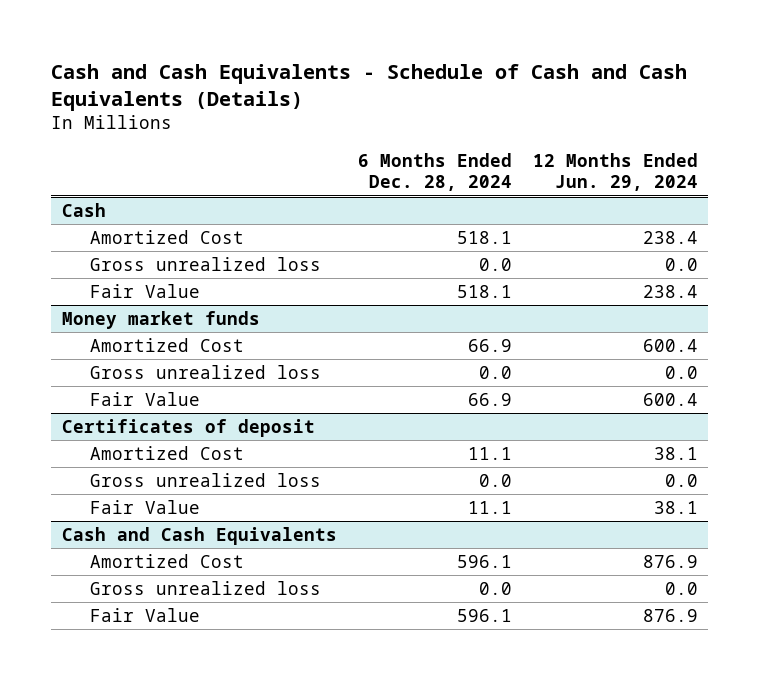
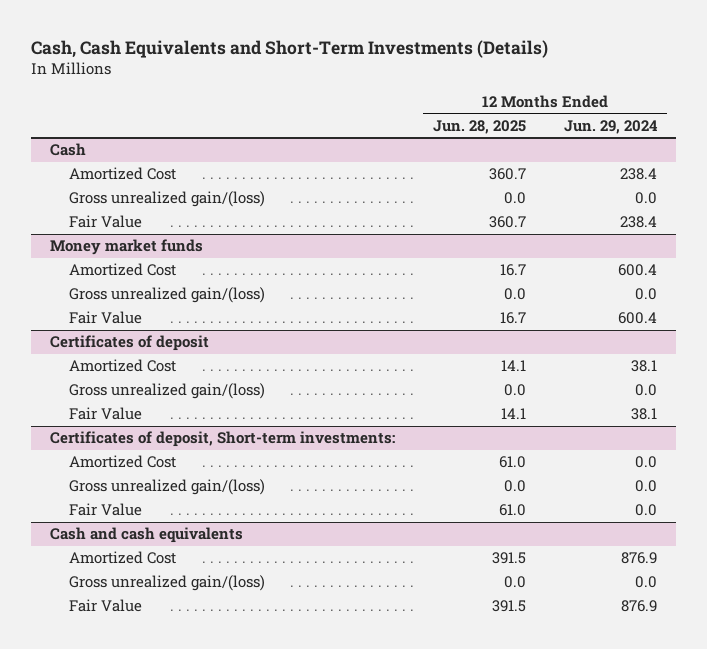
- Cash and Cash Equivalents - Schedule of Cash and Cash Equivalents (Details)
+ Cash, Cash Equivalents and Short-Term Investments (Details)
- | 6 Months Ended Dec. 28, 2024 | 12 Months Ended Jun. 29, 2024
+ | 12 Months Ended Jun. 28, 2025 | 12 Months Ended Jun. 29, 2024
@ Cash
- Gross unrealized loss | 0.0 | 0.0
+ Gross unrealized gain/(loss) | 0.0 | 0.0
@ Money market funds
- Gross unrealized loss | 0.0 | 0.0
+ Gross unrealized gain/(loss) | 0.0 | 0.0
@ Certificates of deposit
- Gross unrealized loss | 0.0 | 0.0
+ Gross unrealized gain/(loss) | 0.0 | 0.0
- Cash and Cash Equivalents
+ Certificates of deposit, Short-term investments:
+ Amortized Cost | 61.0 | 0.0
+ Gross unrealized gain/(loss) | 0.0 | 0.0
+ Fair Value | 61.0 | 0.0
+ Cash and cash equivalents
- Gross unrealized loss | 0.0 | 0.0
+ Gross unrealized gain/(loss) | 0.0 | 0.0

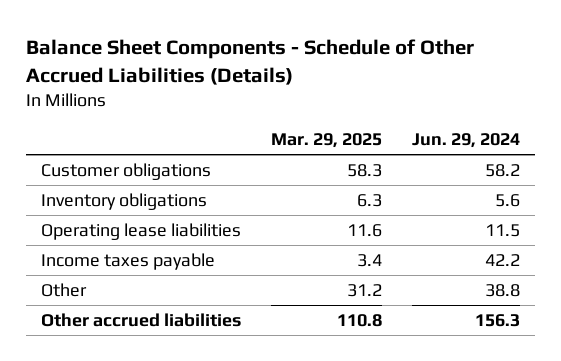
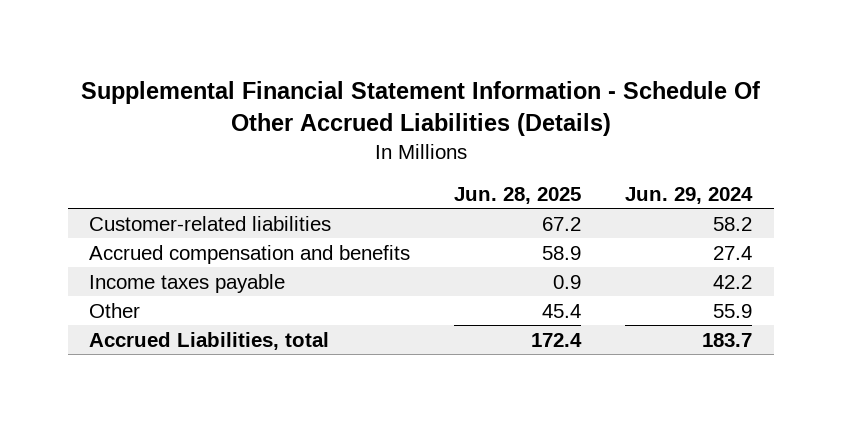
- Balance Sheet Components - Schedule of Other Accrued Liabilities (Details)
+ Supplemental Financial Statement Information - Schedule Of Other Accrued Liabilities (Details)
- | Mar. 29, 2025 | Jun. 29, 2024
+ | Jun. 28, 2025 | Jun. 29, 2024
- Customer obligations | 58.3 | 58.2
- Inventory obligations | 6.3 | 5.6
- Operating lease liabilities | 11.6 | 11.5
+ Customer-related liabilities | 67.2 | 58.2
+ Accrued compensation and benefits | 58.9 | 27.4
- Other | 31.2 | 38.8
- Other accrued liabilities | 110.8 | 156.3
+ Other | 45.4 | 55.9
+ Accrued Liabilities, total | 172.4 | 183.7

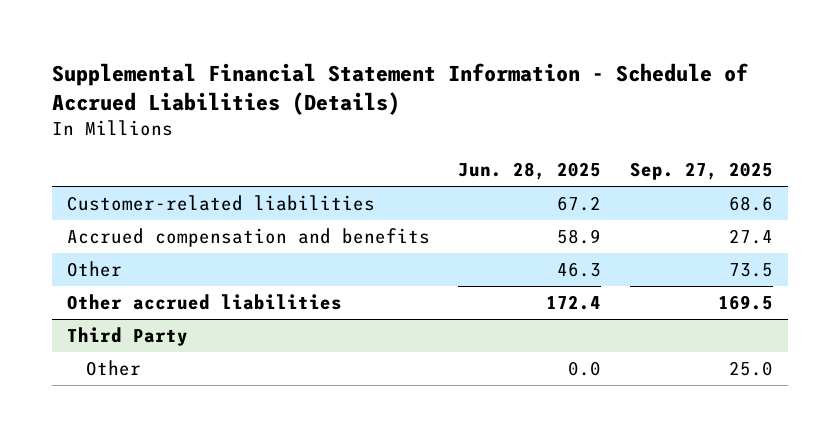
- Supplemental Financial Statement Information - Schedule Of Other Accrued Liabilities (Details)
+ Supplemental Financial Statement Information - Schedule of Accrued Liabilities (Details)
- | Jun. 28, 2025 | Jun. 29, 2024
+ | Jun. 28, 2025 | Sep. 27, 2025
- Income taxes payable | 0.9 | 42.2
- Other | 45.4 | 55.9
- Accrued Liabilities, total | 172.4 | 183.7
+ Other | 46.3 | 73.5
+ Other accrued liabilities | 172.4 | 169.5
+ Third Party
+ Other | 0.0 | 25.0

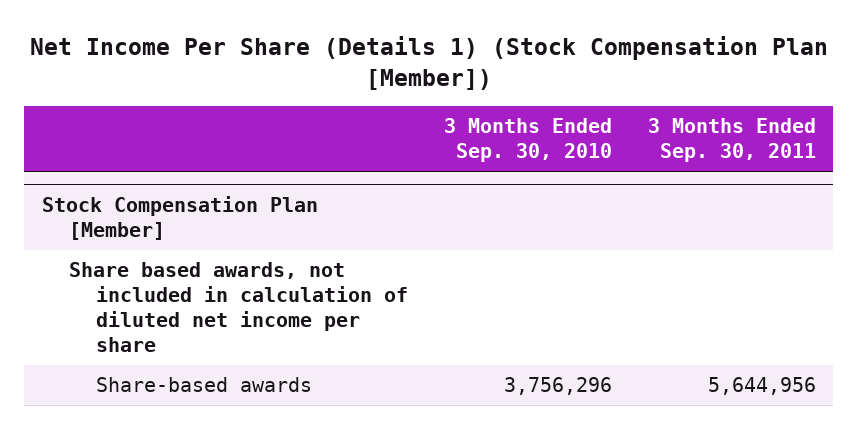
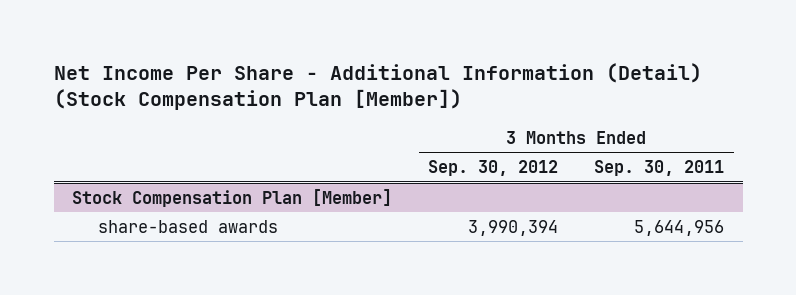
- Net Income Per Share (Details 1) (Stock Compensation Plan [Member])
+ Net Income Per Share - Additional Information (Detail) (Stock Compensation Plan [Member])
- | 3 Months Ended Sep. 30, 2010 | 3 Months Ended Sep. 30, 2011
+ | 3 Months Ended Sep. 30, 2012 | 3 Months Ended Sep. 30, 2011
@ Stock Compensation Plan [Member]
- Share based awards, not included in calculation of diluted net income per share
- Share-based awards | 3,756,296 | 5,644,956
+ share-based awards | 3,990,394 | 5,644,956

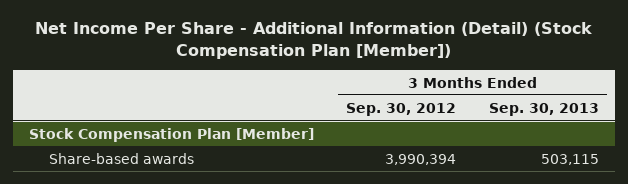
- | 3 Months Ended Sep. 30, 2012 | 3 Months Ended Sep. 30, 2011
+ | 3 Months Ended Sep. 30, 2012 | 3 Months Ended Sep. 30, 2013
@ Stock Compensation Plan [Member]
- share-based awards | 3,990,394 | 5,644,956
+ Share-based awards | 3,990,394 | 503,115

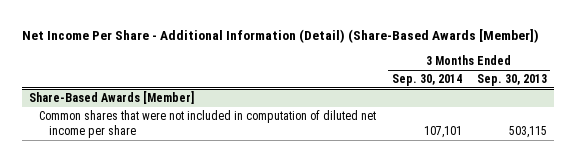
- Net Income Per Share - Additional Information (Detail) (Stock Compensation Plan [Member])
+ Net Income Per Share - Additional Information (Detail) (Share-Based Awards [Member])
- | 3 Months Ended Sep. 30, 2012 | 3 Months Ended Sep. 30, 2013
+ | 3 Months Ended Sep. 30, 2014 | 3 Months Ended Sep. 30, 2013
- Stock Compensation Plan [Member]
- Share-based awards | 3,990,394 | 503,115
+ Share-Based Awards [Member]
+ Common shares that were not included in computation of diluted net income per share | 107,101 | 503,115

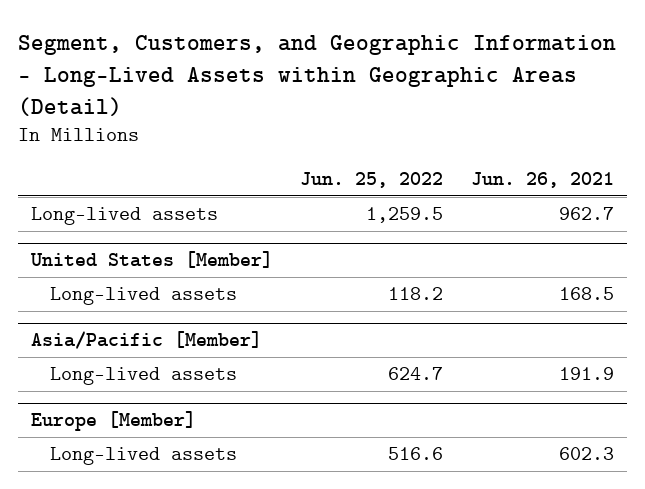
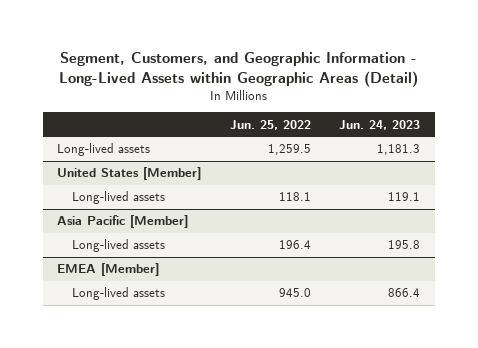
- | Jun. 25, 2022 | Jun. 26, 2021
+ | Jun. 25, 2022 | Jun. 24, 2023
@ United States [Member]
- Long-lived assets | 118.2 | 168.5
- Asia/Pacific [Member]
- Long-lived assets | 624.7 | 191.9
- Europe [Member]
- Long-lived assets | 516.6 | 602.3
@ United States [Member]
+ Long-lived assets | 118.1 | 119.1
+ Asia Pacific [Member]
+ Long-lived assets | 196.4 | 195.8
+ EMEA [Member]
+ Long-lived assets | 945.0 | 866.4

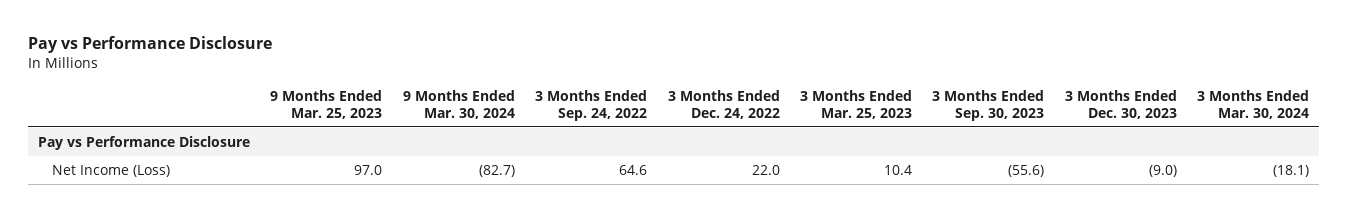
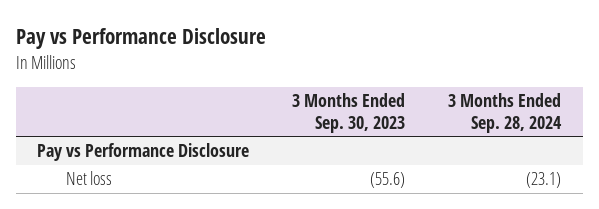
- | 9 Months Ended Mar. 25, 2023 | 9 Months Ended Mar. 30, 2024 | 3 Months Ended Sep. 24, 2022 | 3 Months Ended Dec. 24, 2022 | 3 Months Ended Mar. 25, 2023 | 3 Months Ended Sep. 30, 2023 | 3 Months Ended Dec. 30, 2023 | 3 Months Ended Mar. 30, 2024
+ | 3 Months Ended Sep. 30, 2023 | 3 Months Ended Sep. 28, 2024
- Net Income (Loss) | 97.0 | (82.7) | 64.6 | 22.0 | 10.4 | (55.6) | (9.0) | (18.1)
+ Net loss | (55.6) | (23.1)

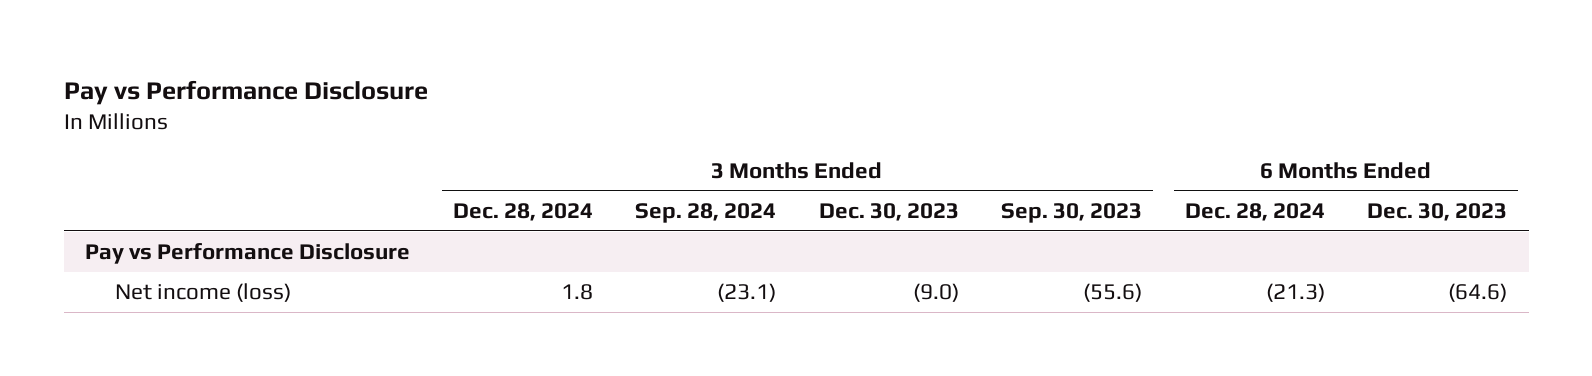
- | 3 Months Ended Sep. 30, 2023 | 3 Months Ended Sep. 28, 2024
+ | 3 Months Ended Dec. 28, 2024 | 3 Months Ended Sep. 28, 2024 | 3 Months Ended Dec. 30, 2023 | 3 Months Ended Sep. 30, 2023 | 6 Months Ended Dec. 28, 2024 | 6 Months Ended Dec. 30, 2023
- Net loss | (55.6) | (23.1)
+ Net income (loss) | 1.8 | (23.1) | (9.0) | (55.6) | (21.3) | (64.6)

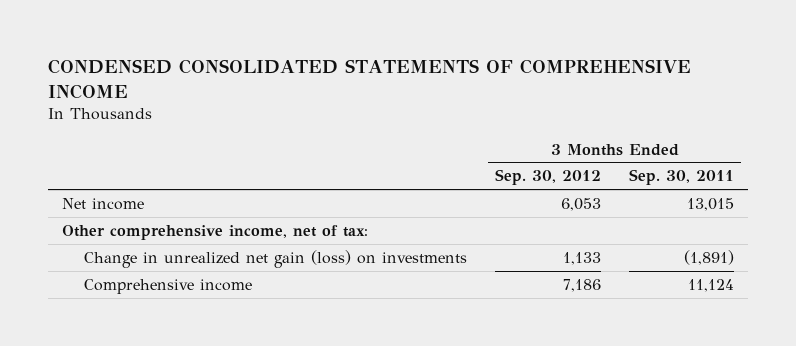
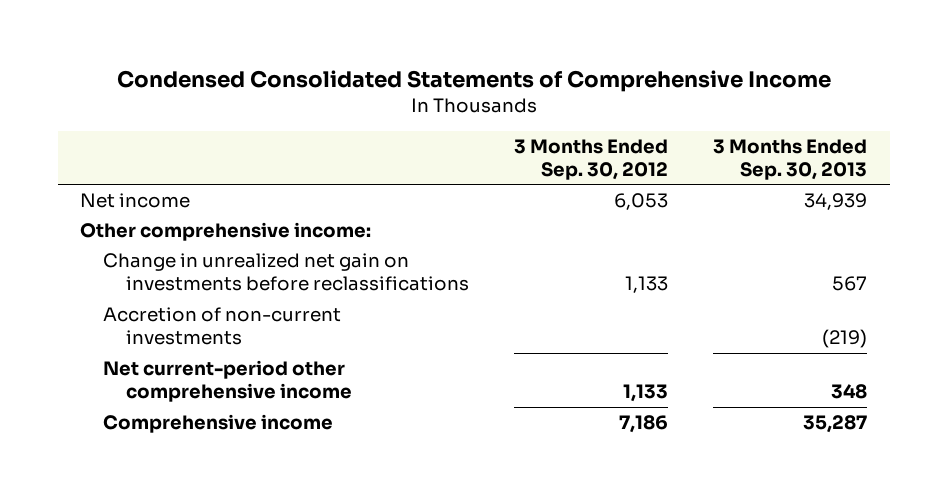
- CONDENSED CONSOLIDATED STATEMENTS OF COMPREHENSIVE INCOME
+ Condensed Consolidated Statements of Comprehensive Income
- | 3 Months Ended Sep. 30, 2012 | 3 Months Ended Sep. 30, 2011
+ | 3 Months Ended Sep. 30, 2012 | 3 Months Ended Sep. 30, 2013
- Other comprehensive income, net of tax:
- Change in unrealized net gain (loss) on investments | 1,133 | (1,891)
+ Other comprehensive income:
+ Change in unrealized net gain on investments before reclassifications | 1,133 | 567
+ Accretion of non-current investments | | (219)
+ Net current-period other comprehensive income | 1,133 | 348

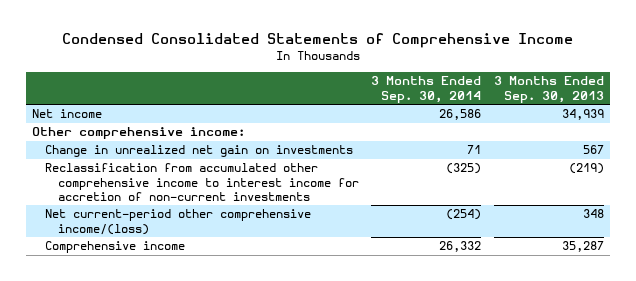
- | 3 Months Ended Sep. 30, 2012 | 3 Months Ended Sep. 30, 2013
+ | 3 Months Ended Sep. 30, 2014 | 3 Months Ended Sep. 30, 2013
- Change in unrealized net gain on investments before reclassifications | 1,133 | 567
- Accretion of non-current investments | | (219)
- Net current-period other comprehensive income | 1,133 | 348
+ Change in unrealized net gain on investments | 71 | 567
+ Reclassification from accumulated other comprehensive income to interest income for accretion of non-current investments | (325) | (219)
+ Net current-period other comprehensive income/(loss) | (254) | 348

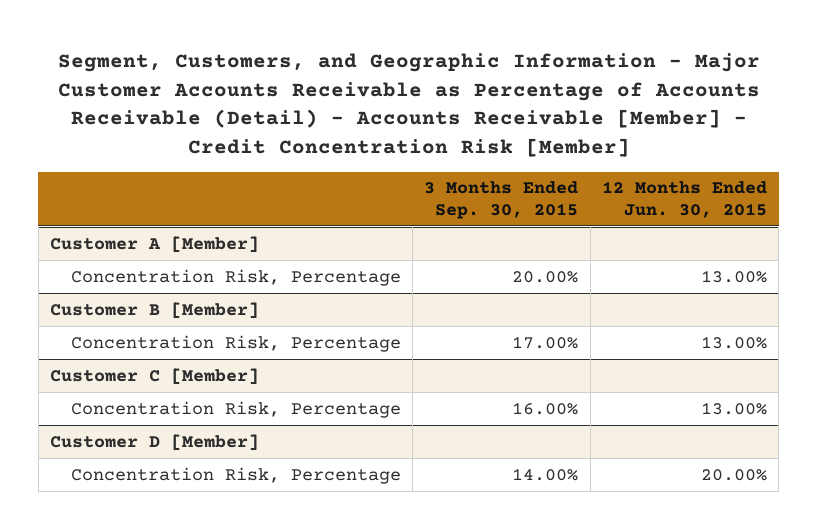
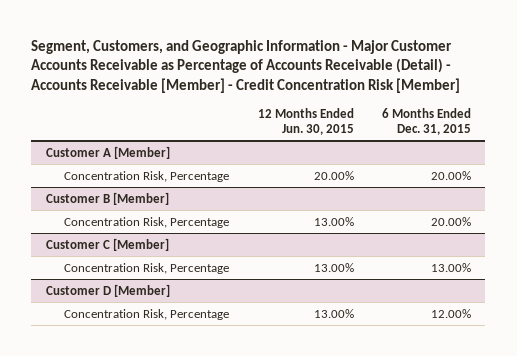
- | 3 Months Ended Sep. 30, 2015 | 12 Months Ended Jun. 30, 2015
+ | 12 Months Ended Jun. 30, 2015 | 6 Months Ended Dec. 31, 2015
@ Customer A [Member]
- Concentration Risk, Percentage | 20.00% | 13.00%
+ Concentration Risk, Percentage | 20.00% | 20.00%
@ Customer D [Member]
- Concentration Risk, Percentage | 14.00% | 20.00%
+ Concentration Risk, Percentage | 13.00% | 12.00%

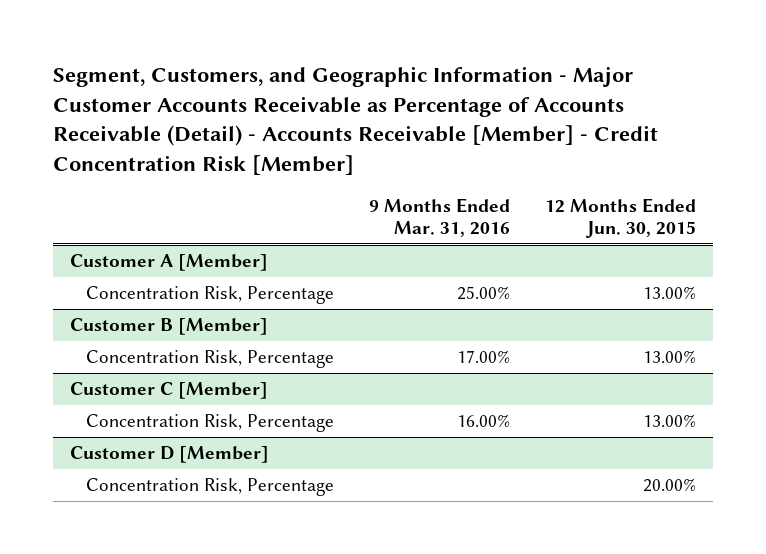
- | 12 Months Ended Jun. 30, 2015 | 6 Months Ended Dec. 31, 2015
+ | 9 Months Ended Mar. 31, 2016 | 12 Months Ended Jun. 30, 2015
@ Customer A [Member]
- Concentration Risk, Percentage | 20.00% | 20.00%
+ Concentration Risk, Percentage | 25.00% | 13.00%
@ Customer D [Member]
- Concentration Risk, Percentage | 13.00% | 12.00%
+ Concentration Risk, Percentage | | 20.00%

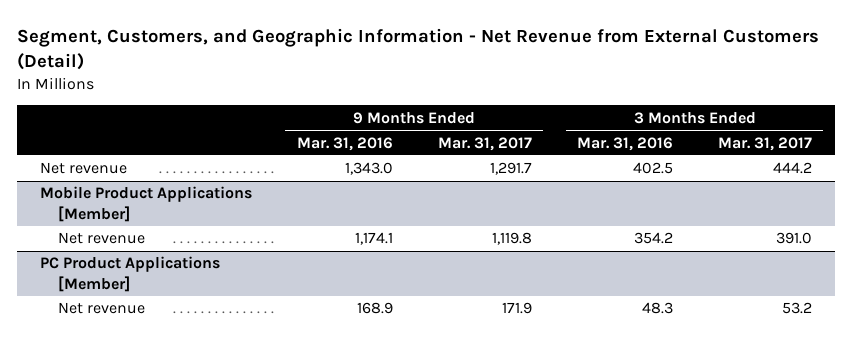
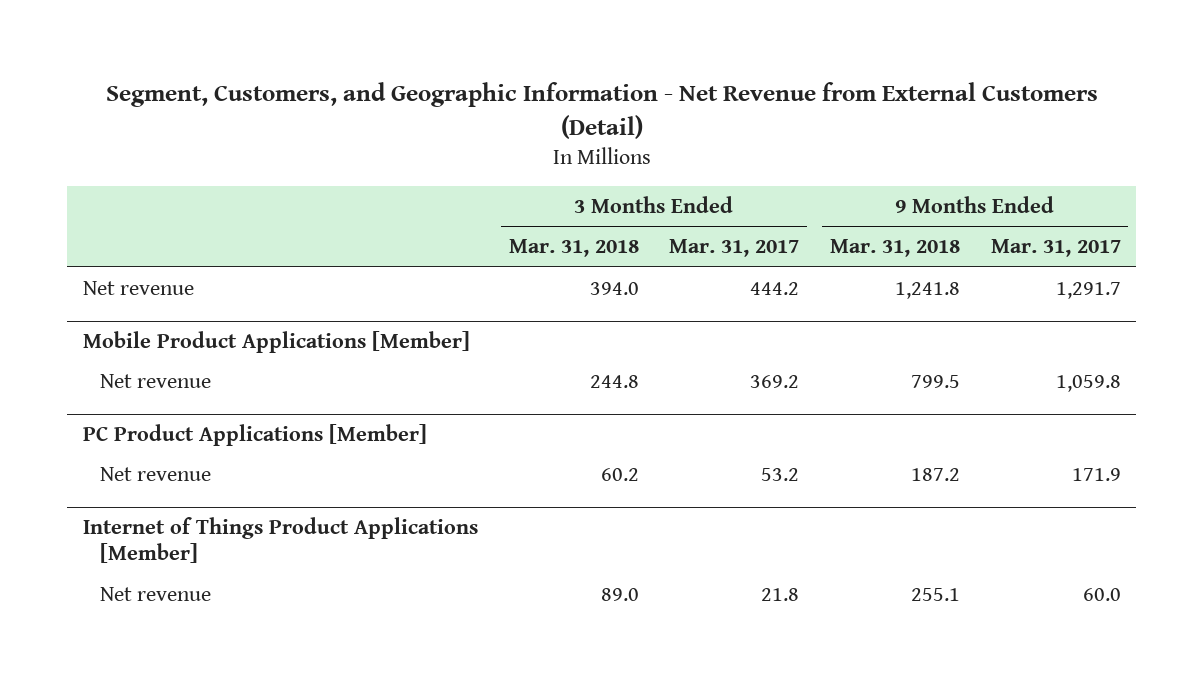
- | 9 Months Ended Mar. 31, 2016 | 9 Months Ended Mar. 31, 2017 | 3 Months Ended Mar. 31, 2016 | 3 Months Ended Mar. 31, 2017
+ | 3 Months Ended Mar. 31, 2018 | 3 Months Ended Mar. 31, 2017 | 9 Months Ended Mar. 31, 2018 | 9 Months Ended Mar. 31, 2017
@ Mobile Product Applications [Member]
- Net revenue | 1,174.1 | 1,119.8 | 354.2 | 391.0
+ Net revenue | 244.8 | 369.2 | 799.5 | 1,059.8
+ Internet of Things Product Applications [Member]
+ Net revenue | 89.0 | 21.8 | 255.1 | 60.0

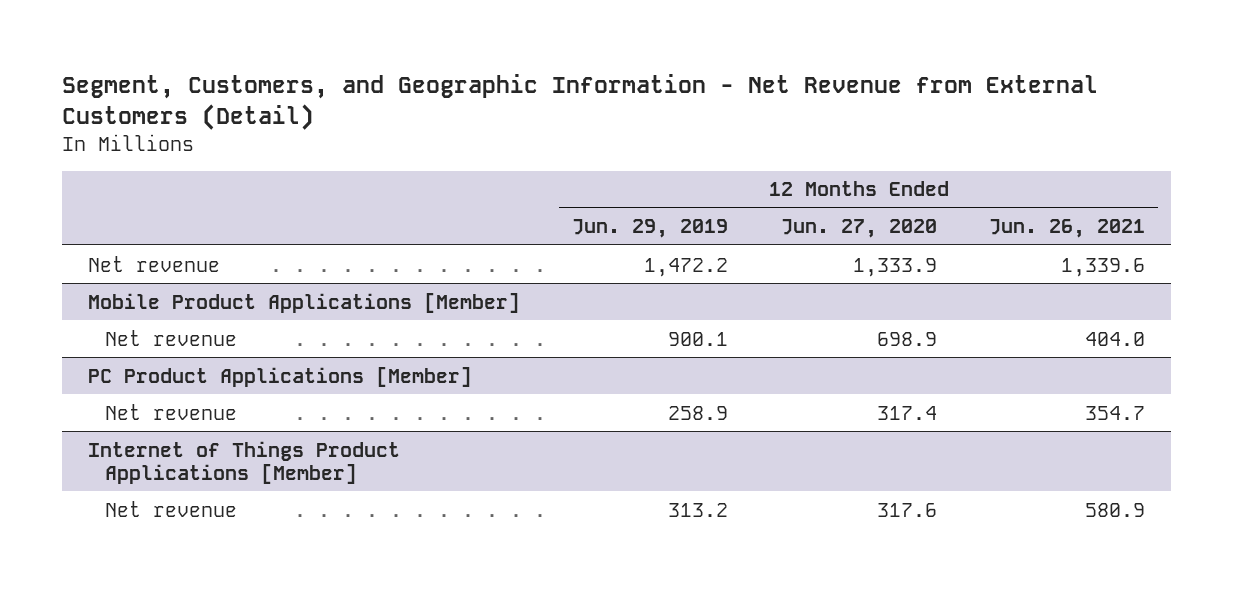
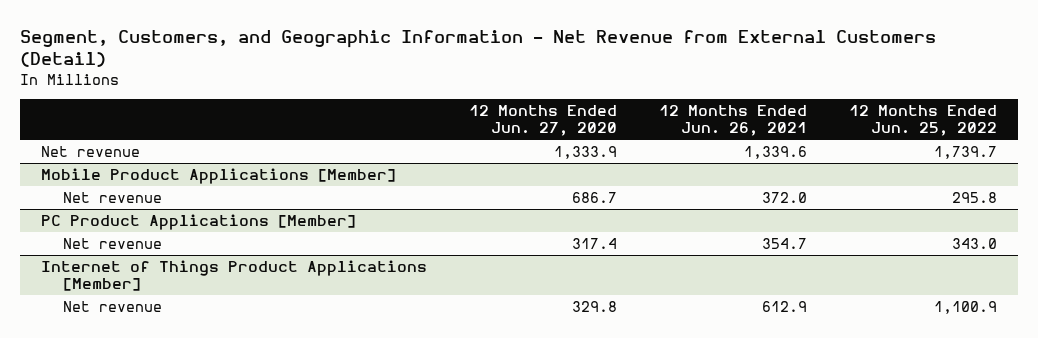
- | 12 Months Ended Jun. 29, 2019 | 12 Months Ended Jun. 27, 2020 | 12 Months Ended Jun. 26, 2021
+ | 12 Months Ended Jun. 27, 2020 | 12 Months Ended Jun. 26, 2021 | 12 Months Ended Jun. 25, 2022
@ Mobile Product Applications [Member]
- Net revenue | 900.1 | 698.9 | 404.0
+ Net revenue | 686.7 | 372.0 | 295.8
@ Internet of Things Product Applications [Member]
- Net revenue | 313.2 | 317.6 | 580.9
+ Net revenue | 329.8 | 612.9 | 1,100.9

